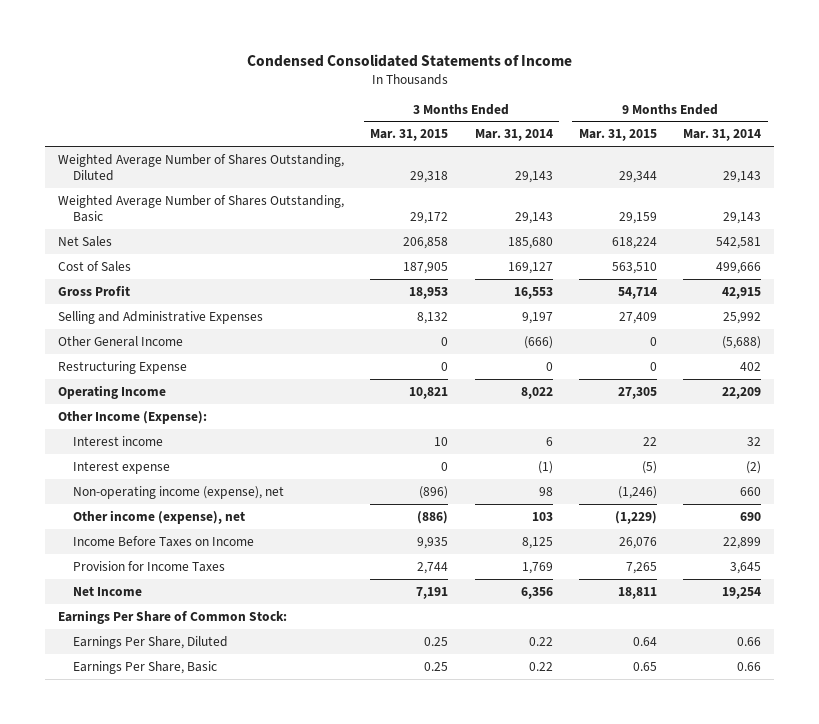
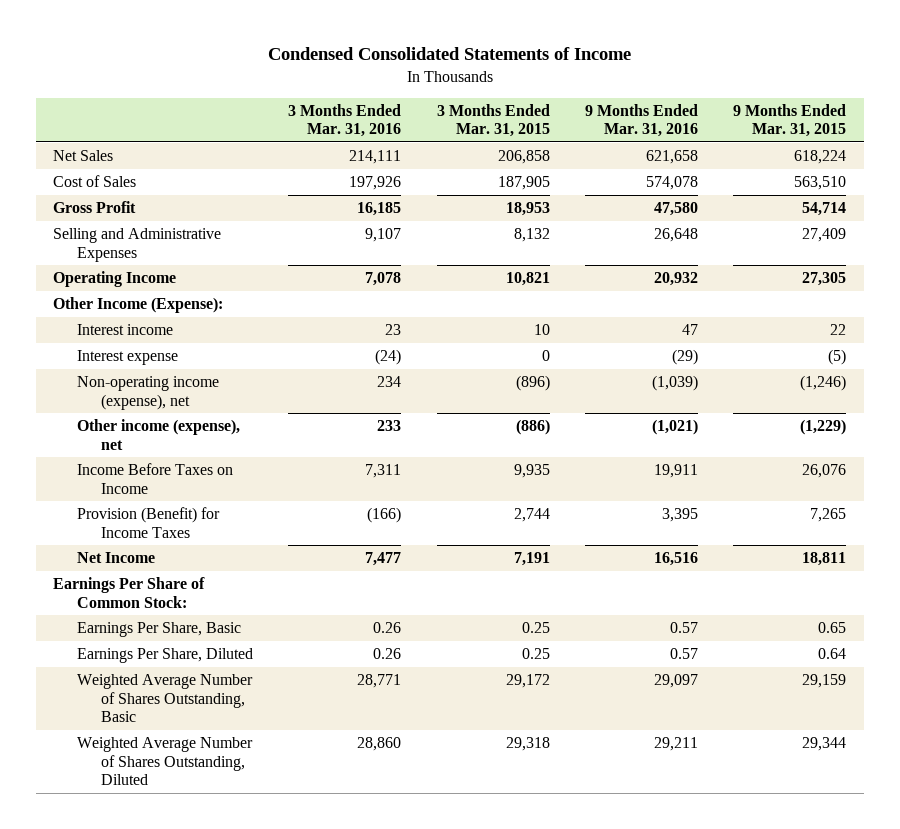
- | 3 Months Ended Mar. 31, 2015 | 3 Months Ended Mar. 31, 2014 | 9 Months Ended Mar. 31, 2015 | 9 Months Ended Mar. 31, 2014
+ | 3 Months Ended Mar. 31, 2016 | 3 Months Ended Mar. 31, 2015 | 9 Months Ended Mar. 31, 2016 | 9 Months Ended Mar. 31, 2015
- Other General Income | 0 | (666) | 0 | (5,688)
- Restructuring Expense | 0 | 0 | 0 | 402
- Provision for Income Taxes | 2,744 | 1,769 | 7,265 | 3,645
+ Provision (Benefit) for Income Taxes | (166) | 2,744 | 3,395 | 7,265
moved down: Earnings Per Share, Diluted | 0.26 | 0.25 | 0.57 | 0.64
moved down: Weighted Average Number of Shares Outstanding, Basic | 28,771 | 29,172 | 29,097 | 29,159
moved down: Weighted Average Number of Shares Outstanding, Diluted | 28,860 | 29,318 | 29,211 | 29,344

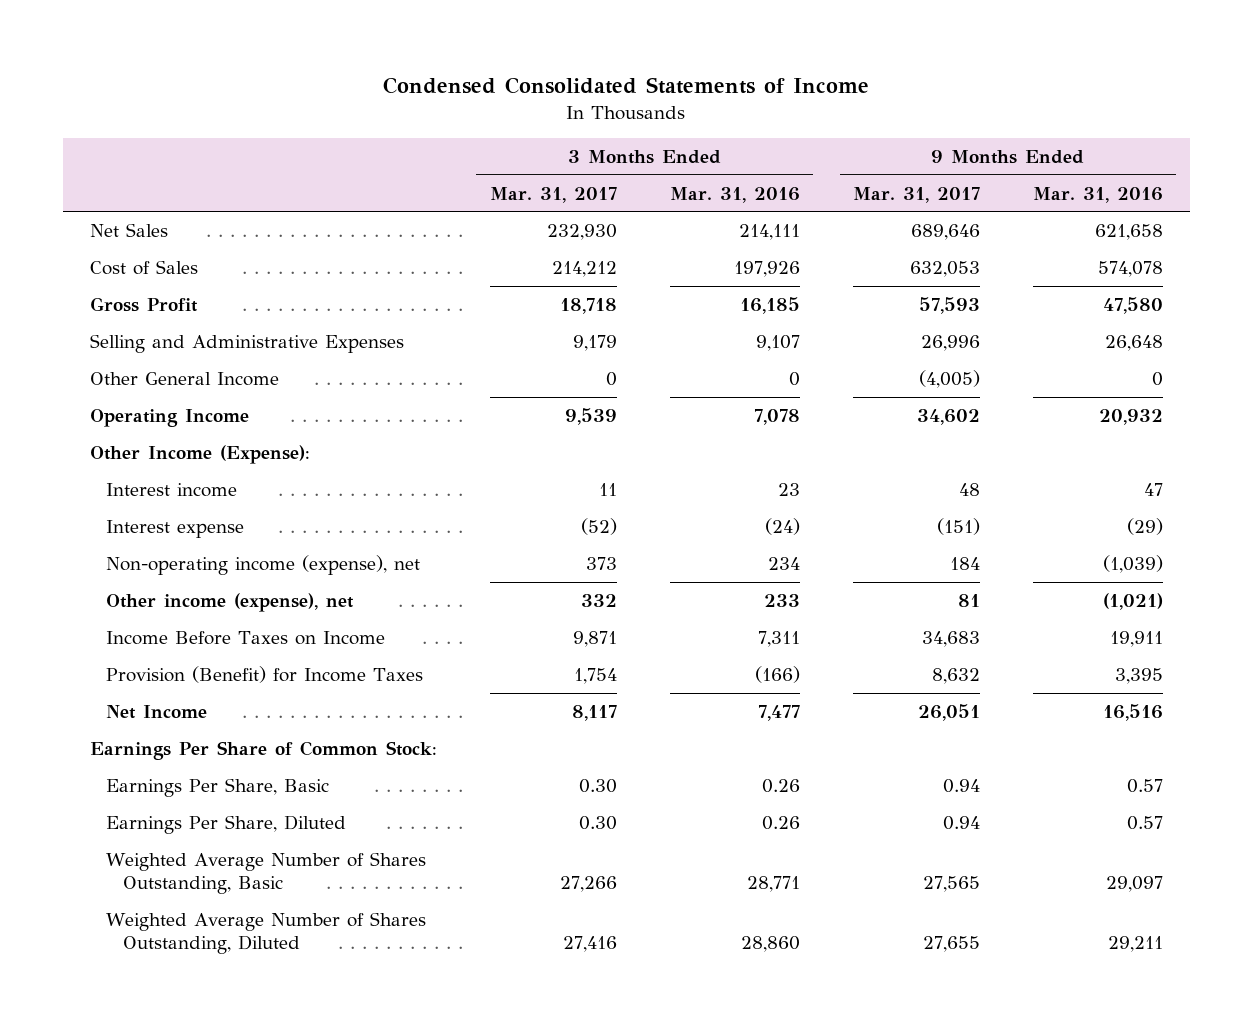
- | 3 Months Ended Mar. 31, 2016 | 3 Months Ended Mar. 31, 2015 | 9 Months Ended Mar. 31, 2016 | 9 Months Ended Mar. 31, 2015
+ | 3 Months Ended Mar. 31, 2017 | 3 Months Ended Mar. 31, 2016 | 9 Months Ended Mar. 31, 2017 | 9 Months Ended Mar. 31, 2016
+ Other General Income | 0 | 0 | (4,005) | 0

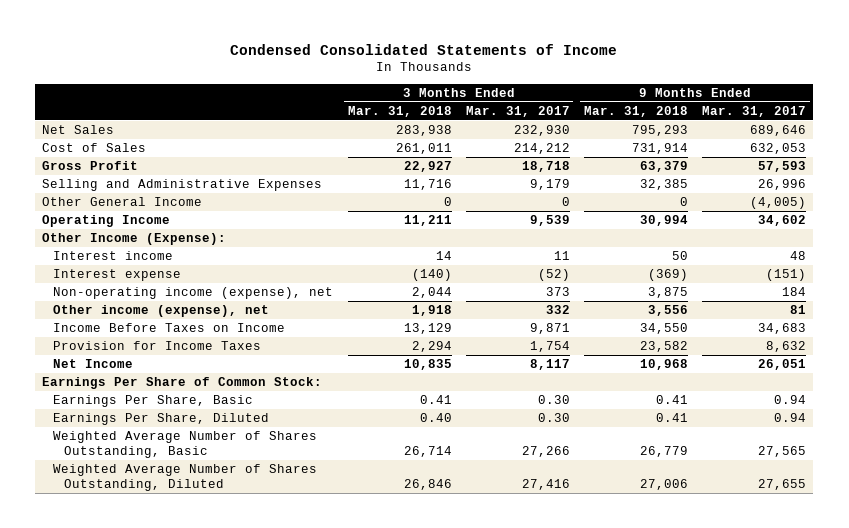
- | 3 Months Ended Mar. 31, 2017 | 3 Months Ended Mar. 31, 2016 | 9 Months Ended Mar. 31, 2017 | 9 Months Ended Mar. 31, 2016
+ | 3 Months Ended Mar. 31, 2018 | 3 Months Ended Mar. 31, 2017 | 9 Months Ended Mar. 31, 2018 | 9 Months Ended Mar. 31, 2017
- Provision (Benefit) for Income Taxes | 1,754 | (166) | 8,632 | 3,395
+ Provision for Income Taxes | 2,294 | 1,754 | 23,582 | 8,632

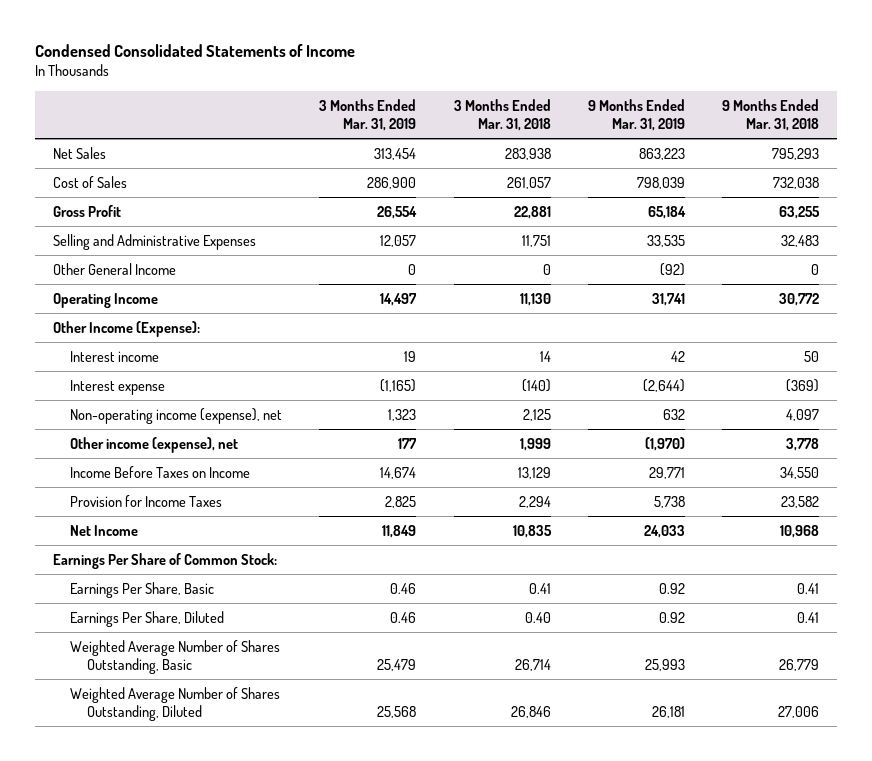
- | 3 Months Ended Mar. 31, 2018 | 3 Months Ended Mar. 31, 2017 | 9 Months Ended Mar. 31, 2018 | 9 Months Ended Mar. 31, 2017
+ | 3 Months Ended Mar. 31, 2019 | 3 Months Ended Mar. 31, 2018 | 9 Months Ended Mar. 31, 2019 | 9 Months Ended Mar. 31, 2018
- Cost of Sales | 261,011 | 214,212 | 731,914 | 632,053
- Gross Profit | 22,927 | 18,718 | 63,379 | 57,593
- Selling and Administrative Expenses | 11,716 | 9,179 | 32,385 | 26,996
+ Cost of Sales | 286,900 | 261,057 | 798,039 | 732,038
+ Gross Profit | 26,554 | 22,881 | 65,184 | 63,255
+ Selling and Administrative Expenses | 12,057 | 11,751 | 33,535 | 32,483
- Operating Income | 11,211 | 9,539 | 30,994 | 34,602
+ Operating Income | 14,497 | 11,130 | 31,741 | 30,772
- Non-operating income (expense), net | 2,044 | 373 | 3,875 | 184
- Other income (expense), net | 1,918 | 332 | 3,556 | 81
+ Non-operating income (expense), net | 1,323 | 2,125 | 632 | 4,097
+ Other income (expense), net | 177 | 1,999 | (1,970) | 3,778

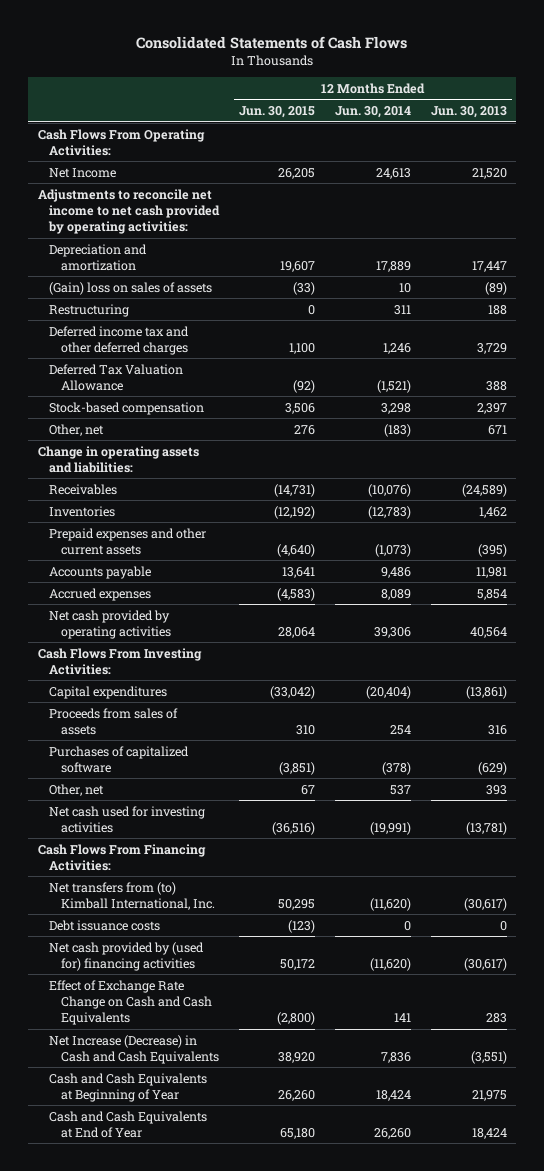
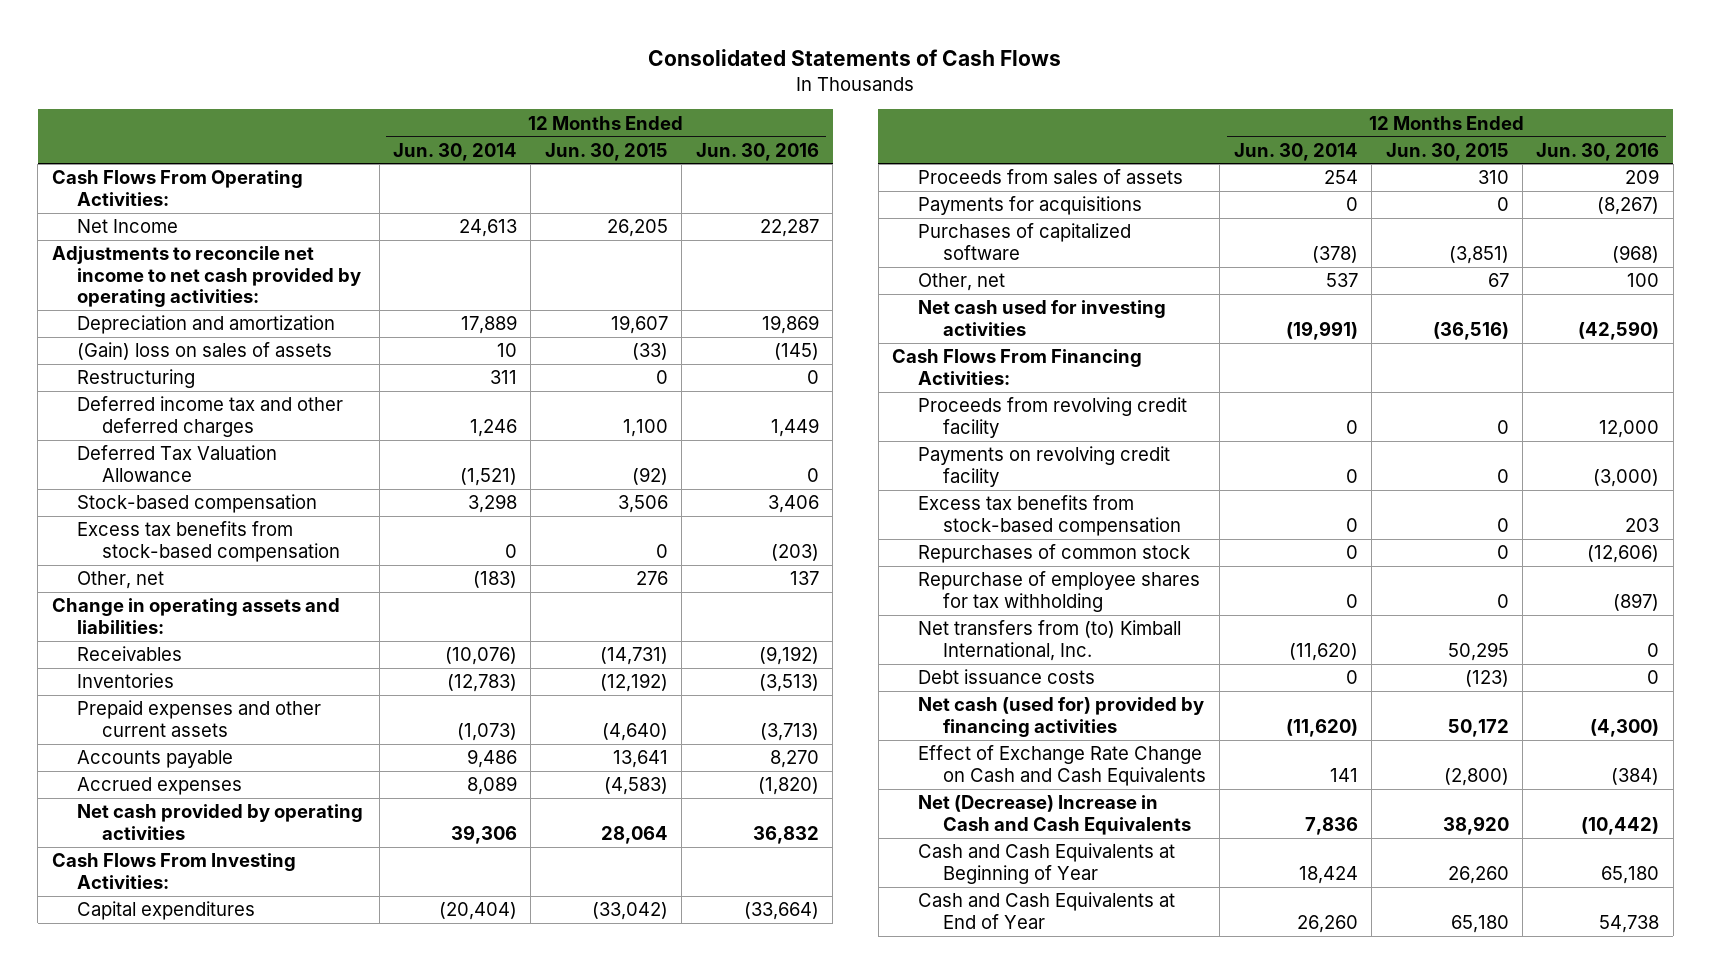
- | 12 Months Ended Jun. 30, 2015 | 12 Months Ended Jun. 30, 2014 | 12 Months Ended Jun. 30, 2013
+ | 12 Months Ended Jun. 30, 2014 | 12 Months Ended Jun. 30, 2015 | 12 Months Ended Jun. 30, 2016
+ Excess tax benefits from stock-based compensation | 0 | 0 | (203)
+ Payments for acquisitions | 0 | 0 | (8,267)
+ Proceeds from revolving credit facility | 0 | 0 | 12,000
+ Payments on revolving credit facility | 0 | 0 | (3,000)
+ Excess tax benefits from stock-based compensation | 0 | 0 | 203
+ Repurchases of common stock | 0 | 0 | (12,606)
+ Repurchase of employee shares for tax withholding | 0 | 0 | (897)
- Net cash provided by (used for) financing activities | 50,172 | (11,620) | (30,617)
+ Net cash (used for) provided by financing activities | (11,620) | 50,172 | (4,300)
- Net Increase (Decrease) in Cash and Cash Equivalents | 38,920 | 7,836 | (3,551)
+ Net (Decrease) Increase in Cash and Cash Equivalents | 7,836 | 38,920 | (10,442)

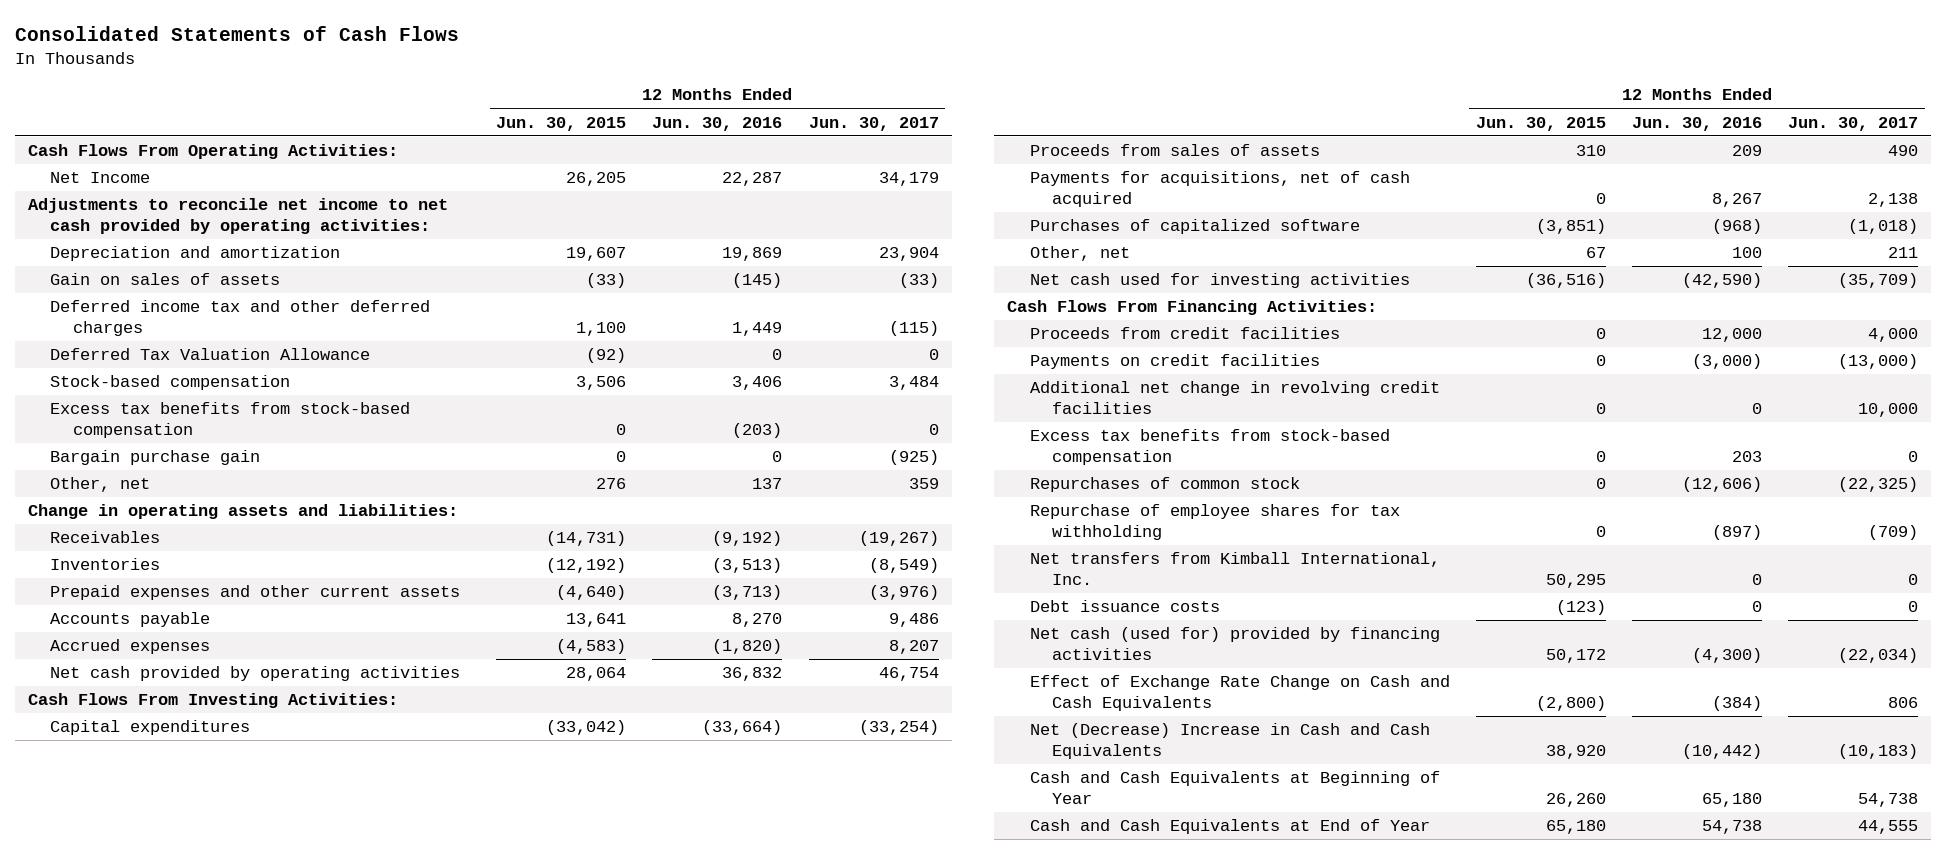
- | 12 Months Ended Jun. 30, 2014 | 12 Months Ended Jun. 30, 2015 | 12 Months Ended Jun. 30, 2016
+ | 12 Months Ended Jun. 30, 2015 | 12 Months Ended Jun. 30, 2016 | 12 Months Ended Jun. 30, 2017
- (Gain) loss on sales of assets | 10 | (33) | (145)
- Restructuring | 311 | 0 | 0
+ Gain on sales of assets | (33) | (145) | (33)
+ Bargain purchase gain | 0 | 0 | (925)
- Payments for acquisitions | 0 | 0 | (8,267)
+ Payments for acquisitions, net of cash acquired | 0 | 8,267 | 2,138
- Proceeds from revolving credit facility | 0 | 0 | 12,000
- Payments on revolving credit facility | 0 | 0 | (3,000)
+ Proceeds from credit facilities | 0 | 12,000 | 4,000
+ Payments on credit facilities | 0 | (3,000) | (13,000)
+ Additional net change in revolving credit facilities | 0 | 0 | 10,000
- Net transfers from (to) Kimball International, Inc. | (11,620) | 50,295 | 0
+ Net transfers from Kimball International, Inc. | 50,295 | 0 | 0

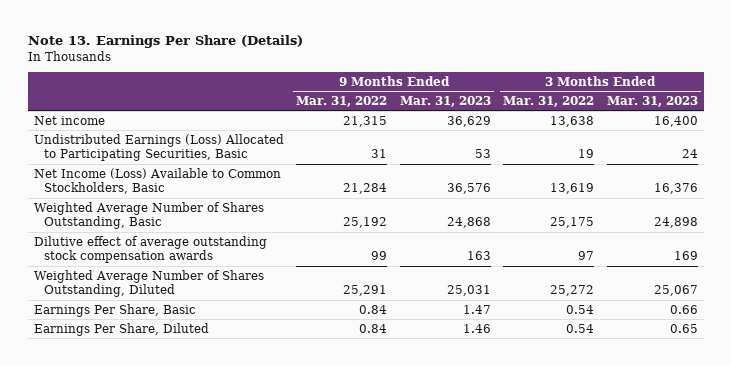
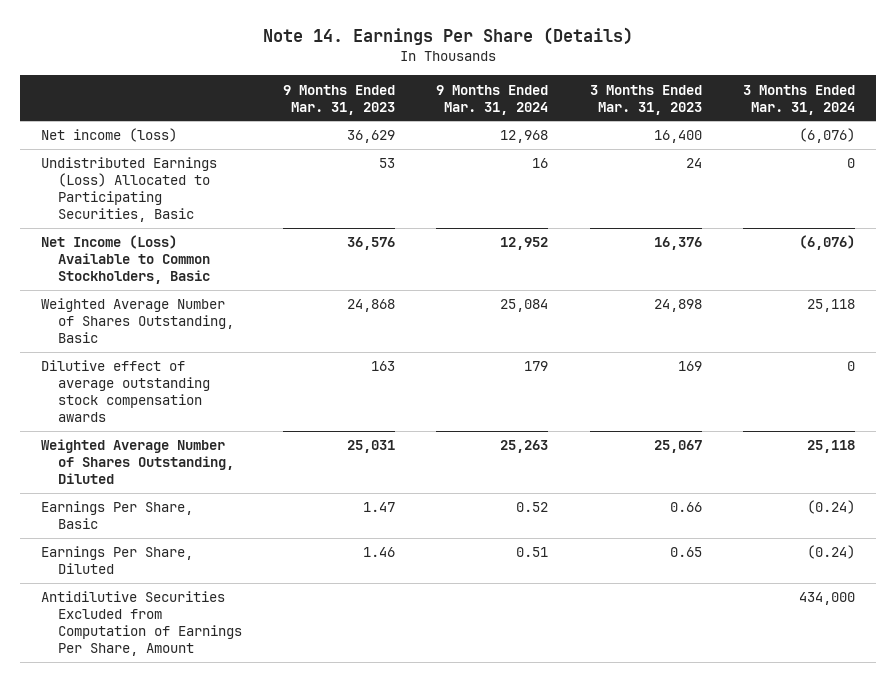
- Note 13. Earnings Per Share (Details)
+ Note 14. Earnings Per Share (Details)
- | 9 Months Ended Mar. 31, 2022 | 9 Months Ended Mar. 31, 2023 | 3 Months Ended Mar. 31, 2022 | 3 Months Ended Mar. 31, 2023
+ | 9 Months Ended Mar. 31, 2023 | 9 Months Ended Mar. 31, 2024 | 3 Months Ended Mar. 31, 2023 | 3 Months Ended Mar. 31, 2024
- Net income | 21,315 | 36,629 | 13,638 | 16,400
+ Net income (loss) | 36,629 | 12,968 | 16,400 | (6,076)
+ Antidilutive Securities Excluded from Computation of Earnings Per Share, Amount | | | | 434,000

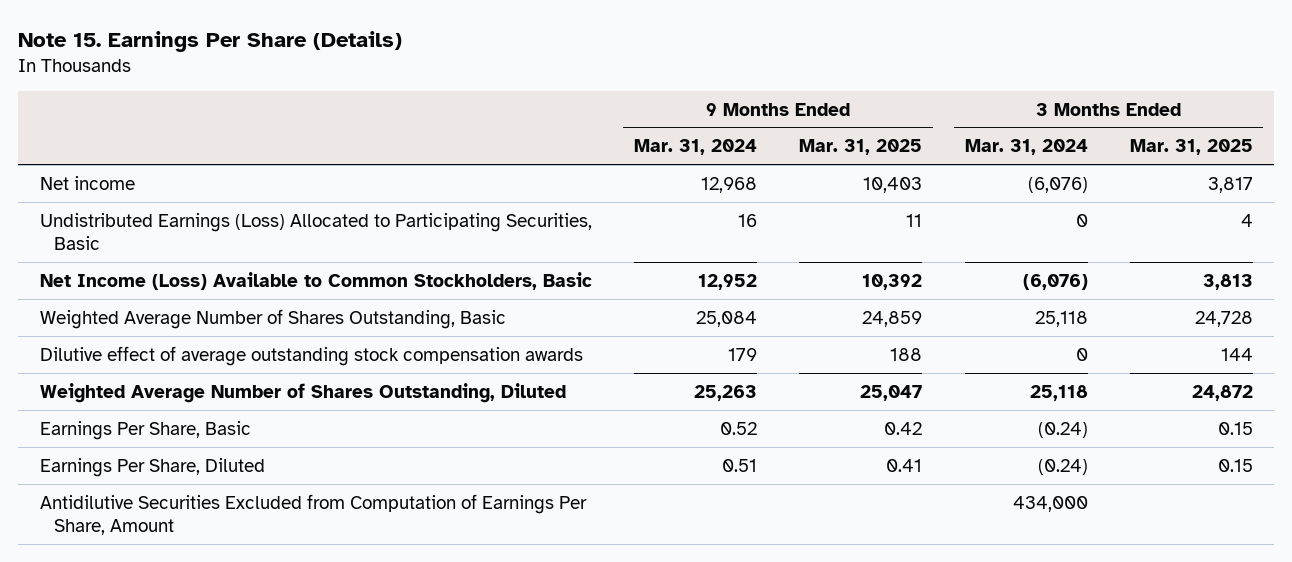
- Note 14. Earnings Per Share (Details)
+ Note 15. Earnings Per Share (Details)
- | 9 Months Ended Mar. 31, 2023 | 9 Months Ended Mar. 31, 2024 | 3 Months Ended Mar. 31, 2023 | 3 Months Ended Mar. 31, 2024
+ | 9 Months Ended Mar. 31, 2024 | 9 Months Ended Mar. 31, 2025 | 3 Months Ended Mar. 31, 2024 | 3 Months Ended Mar. 31, 2025
- Net income (loss) | 36,629 | 12,968 | 16,400 | (6,076)
+ Net income | 12,968 | 10,403 | (6,076) | 3,817

